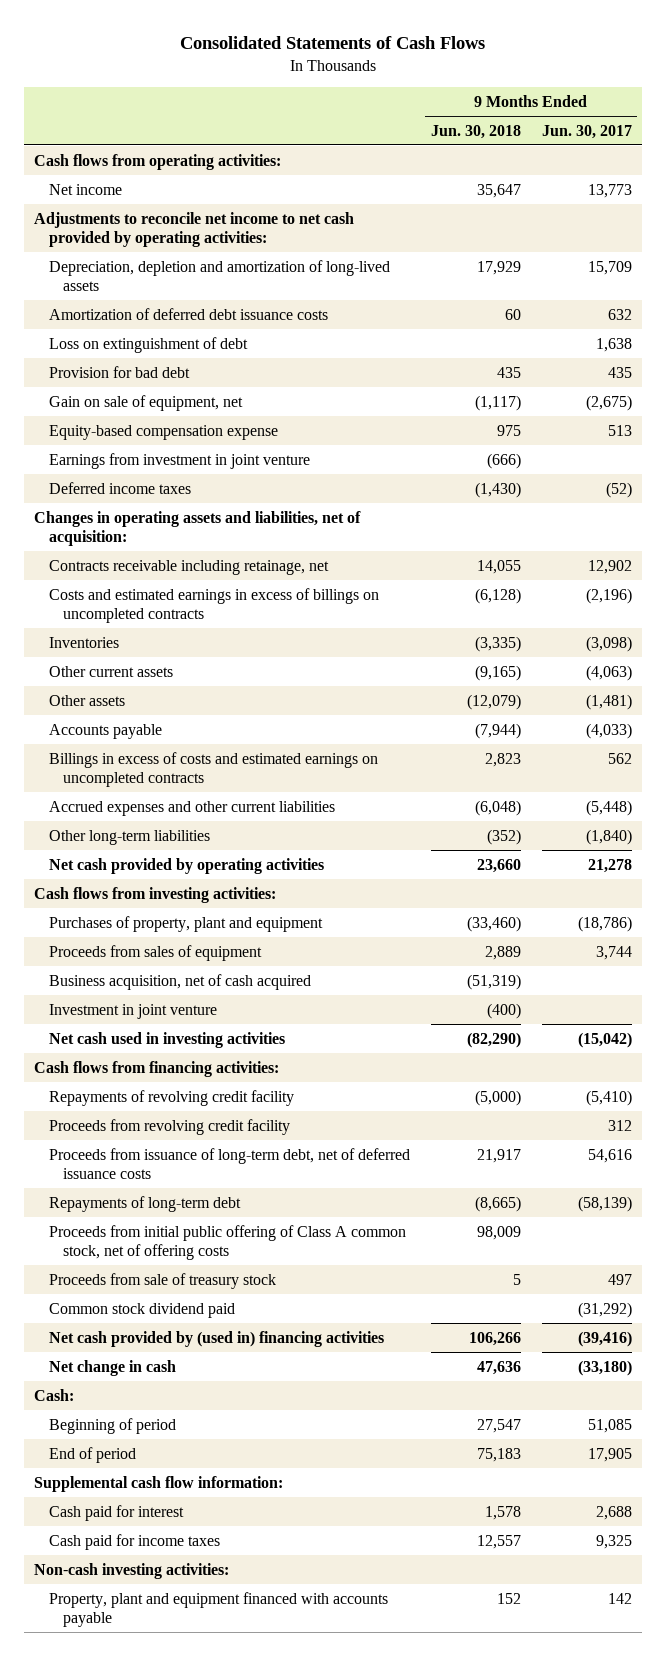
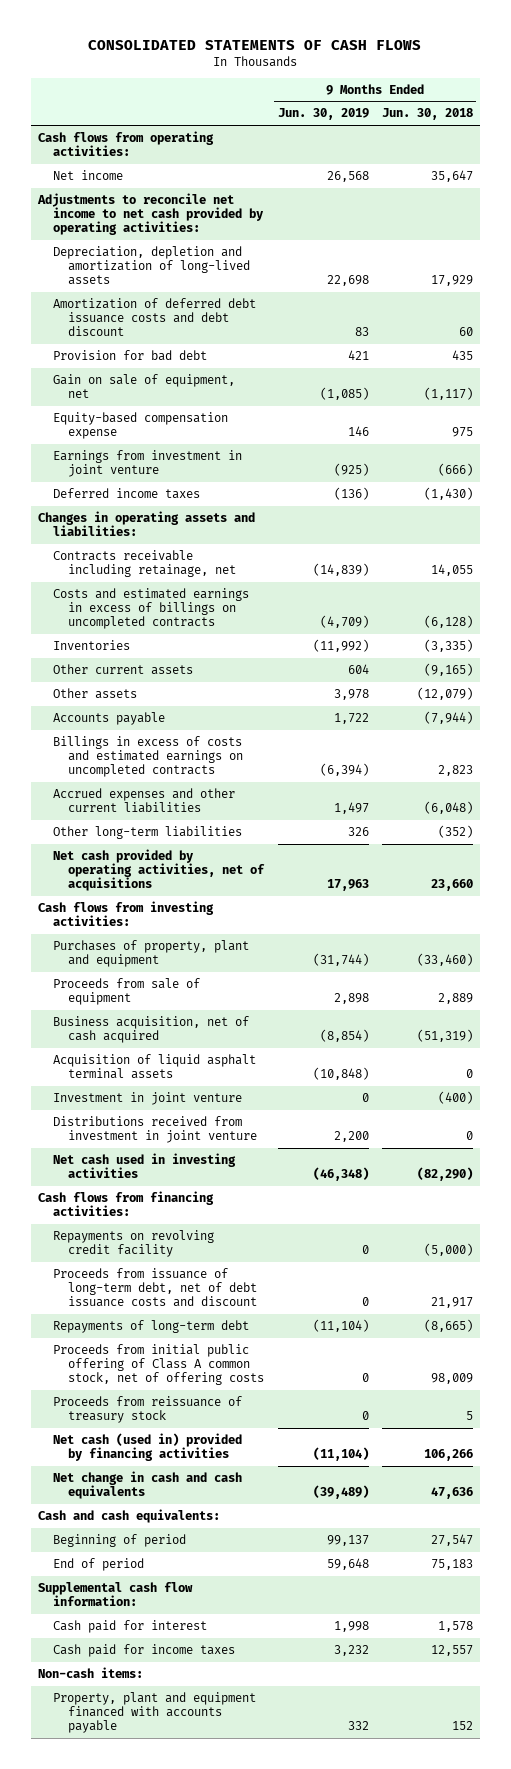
- Consolidated Statements of Cash Flows
+ CONSOLIDATED STATEMENTS OF CASH FLOWS
- | 9 Months Ended Jun. 30, 2018 | 9 Months Ended Jun. 30, 2017
+ | 9 Months Ended Jun. 30, 2019 | 9 Months Ended Jun. 30, 2018
- Amortization of deferred debt issuance costs | 60 | 632
- Loss on extinguishment of debt | | 1,638
+ Amortization of deferred debt issuance costs and debt discount | 83 | 60
- Changes in operating assets and liabilities, net of acquisition:
+ Changes in operating assets and liabilities:
- Net cash provided by operating activities | 23,660 | 21,278
+ Net cash provided by operating activities, net of acquisitions | 17,963 | 23,660
- Proceeds from sales of equipment | 2,889 | 3,744
+ Proceeds from sale of equipment | 2,898 | 2,889
+ Acquisition of liquid asphalt terminal assets | (10,848) | 0
+ Distributions received from investment in joint venture | 2,200 | 0
- Repayments of revolving credit facility | (5,000) | (5,410)
- Proceeds from revolving credit facility | | 312
- Proceeds from issuance of long-term debt, net of deferred issuance costs | 21,917 | 54,616
+ Repayments on revolving credit facility | 0 | (5,000)
+ Proceeds from issuance of long-term debt, net of debt issuance costs and discount | 0 | 21,917
- Proceeds from sale of treasury stock | 5 | 497
- Common stock dividend paid | | (31,292)
- Net cash provided by (used in) financing activities | 106,266 | (39,416)
- Net change in cash | 47,636 | (33,180)
- Cash:
+ Proceeds from reissuance of treasury stock | 0 | 5
+ Net cash (used in) provided by financing activities | (11,104) | 106,266
+ Net change in cash and cash equivalents | (39,489) | 47,636
+ Cash and cash equivalents:
- Non-cash investing activities:
+ Non-cash items:

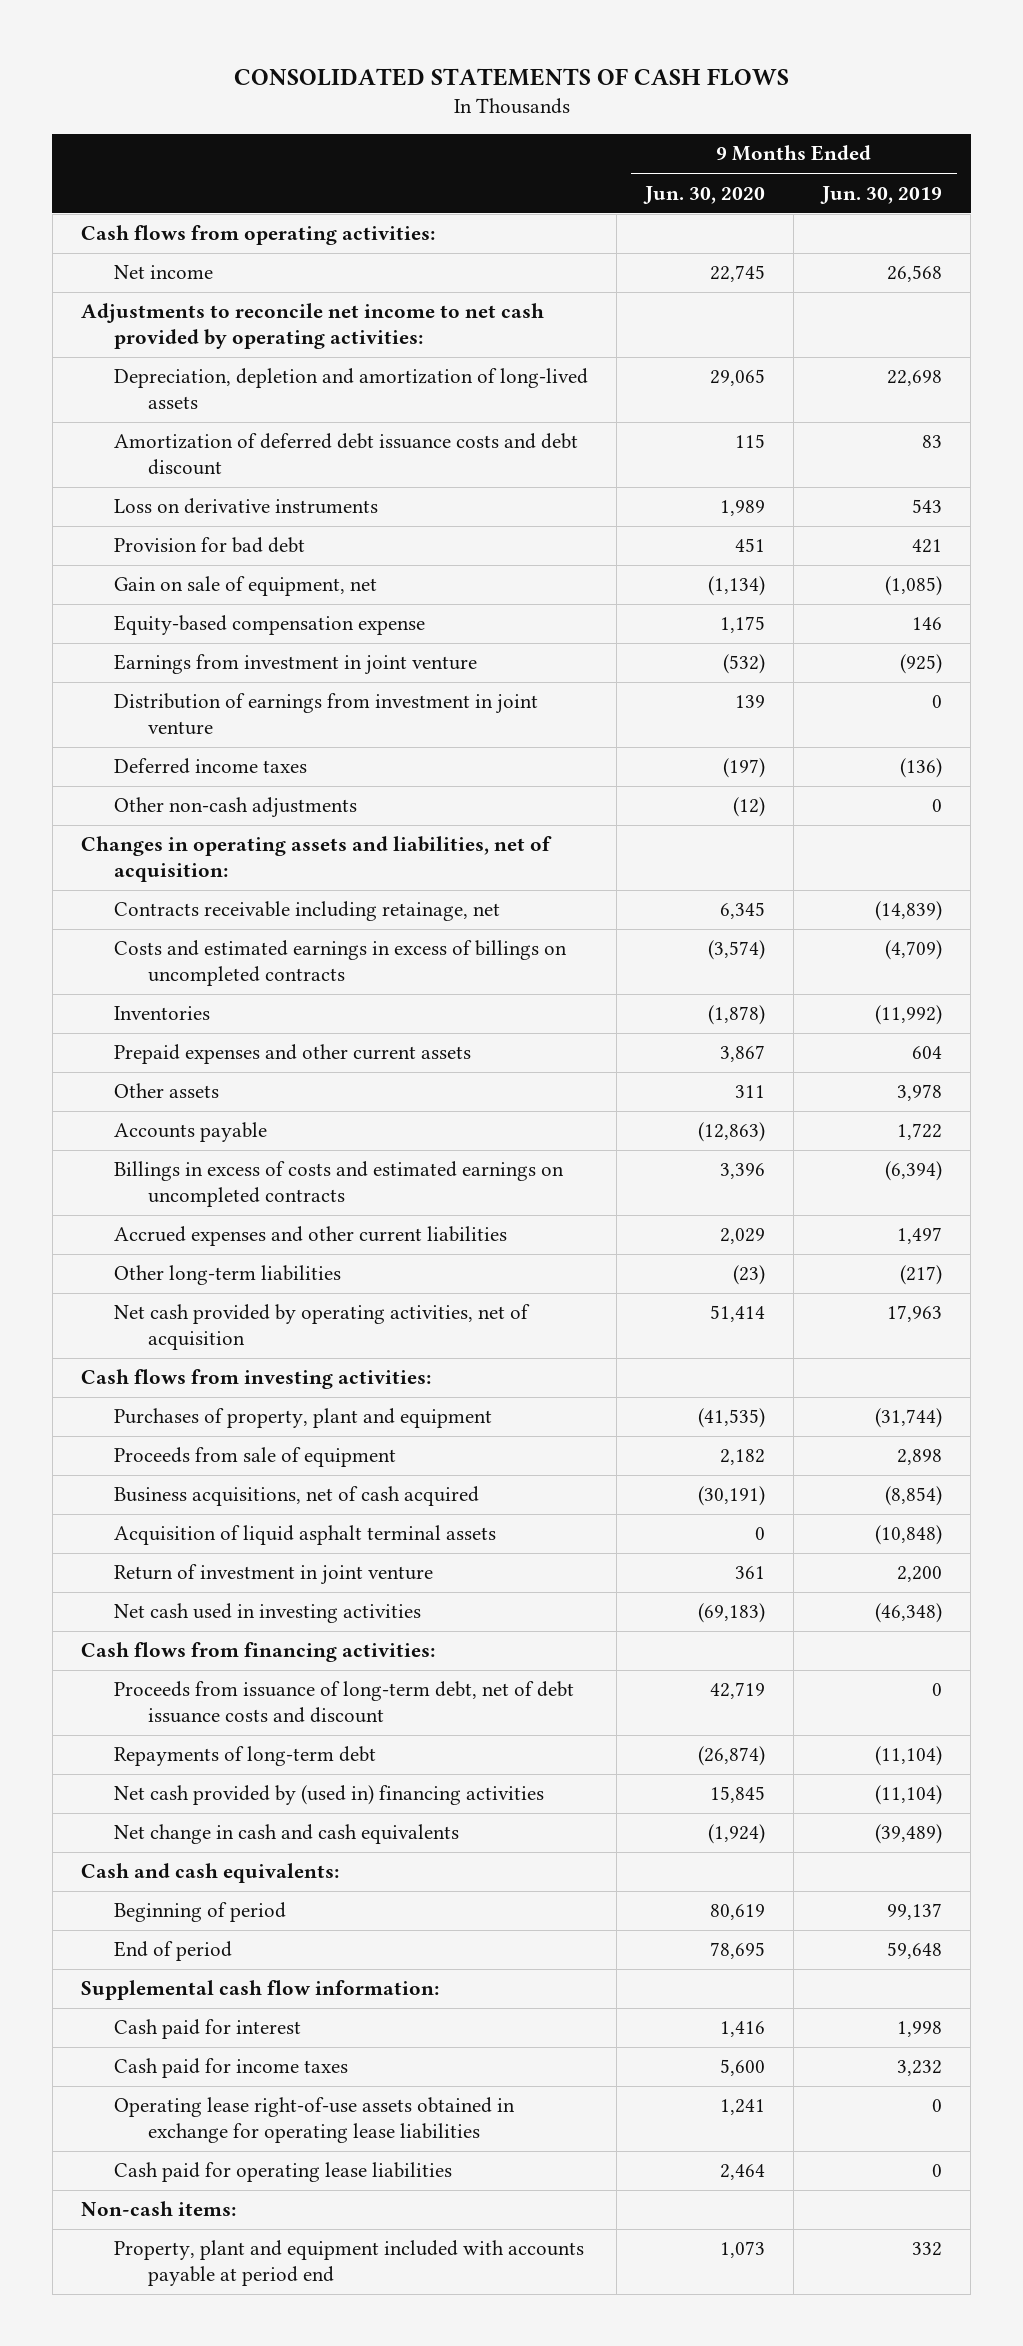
- | 9 Months Ended Jun. 30, 2019 | 9 Months Ended Jun. 30, 2018
+ | 9 Months Ended Jun. 30, 2020 | 9 Months Ended Jun. 30, 2019
+ Loss on derivative instruments | 1,989 | 543
+ Distribution of earnings from investment in joint venture | 139 | 0
- Changes in operating assets and liabilities:
+ Other non-cash adjustments | (12) | 0
+ Changes in operating assets and liabilities, net of acquisition:
- Other current assets | 604 | (9,165)
+ Prepaid expenses and other current assets | 3,867 | 604
- Other long-term liabilities | 326 | (352)
- Net cash provided by operating activities, net of acquisitions | 17,963 | 23,660
+ Other long-term liabilities | (23) | (217)
+ Net cash provided by operating activities, net of acquisition | 51,414 | 17,963
- Business acquisition, net of cash acquired | (8,854) | (51,319)
+ Business acquisitions, net of cash acquired | (30,191) | (8,854)
- Investment in joint venture | 0 | (400)
- Distributions received from investment in joint venture | 2,200 | 0
+ Return of investment in joint venture | 361 | 2,200
- Repayments on revolving credit facility | 0 | (5,000)
- Proceeds from initial public offering of Class A common stock, net of offering costs | 0 | 98,009
- Proceeds from reissuance of treasury stock | 0 | 5
- Net cash (used in) provided by financing activities | (11,104) | 106,266
+ Net cash provided by (used in) financing activities | 15,845 | (11,104)
+ Operating lease right-of-use assets obtained in exchange for operating lease liabilities | 1,241 | 0
+ Cash paid for operating lease liabilities | 2,464 | 0
- Property, plant and equipment financed with accounts payable | 332 | 152
+ Property, plant and equipment included with accounts payable at period end | 1,073 | 332

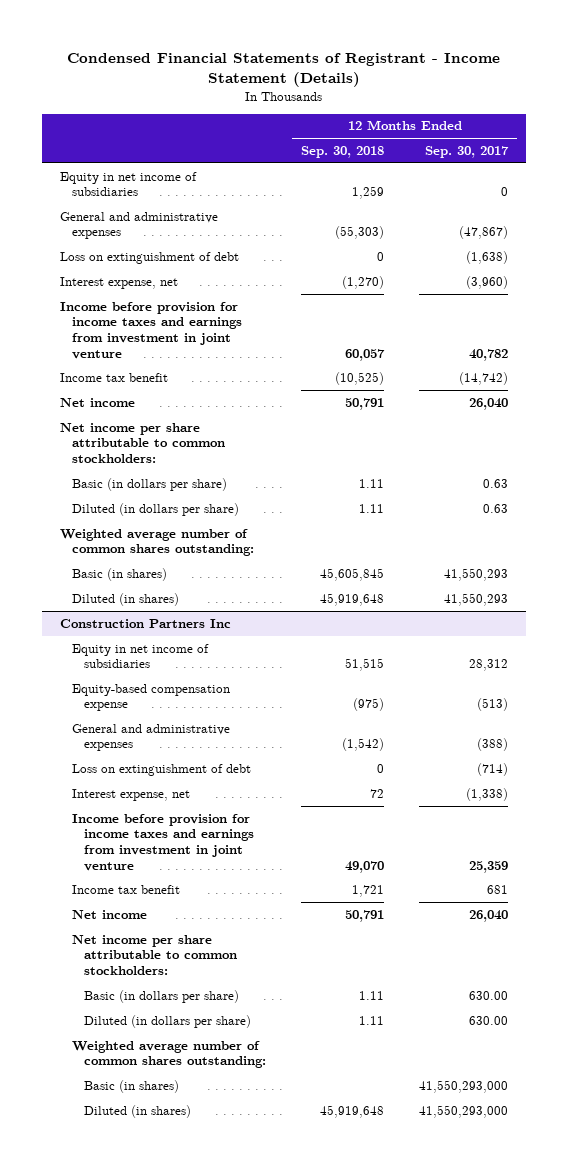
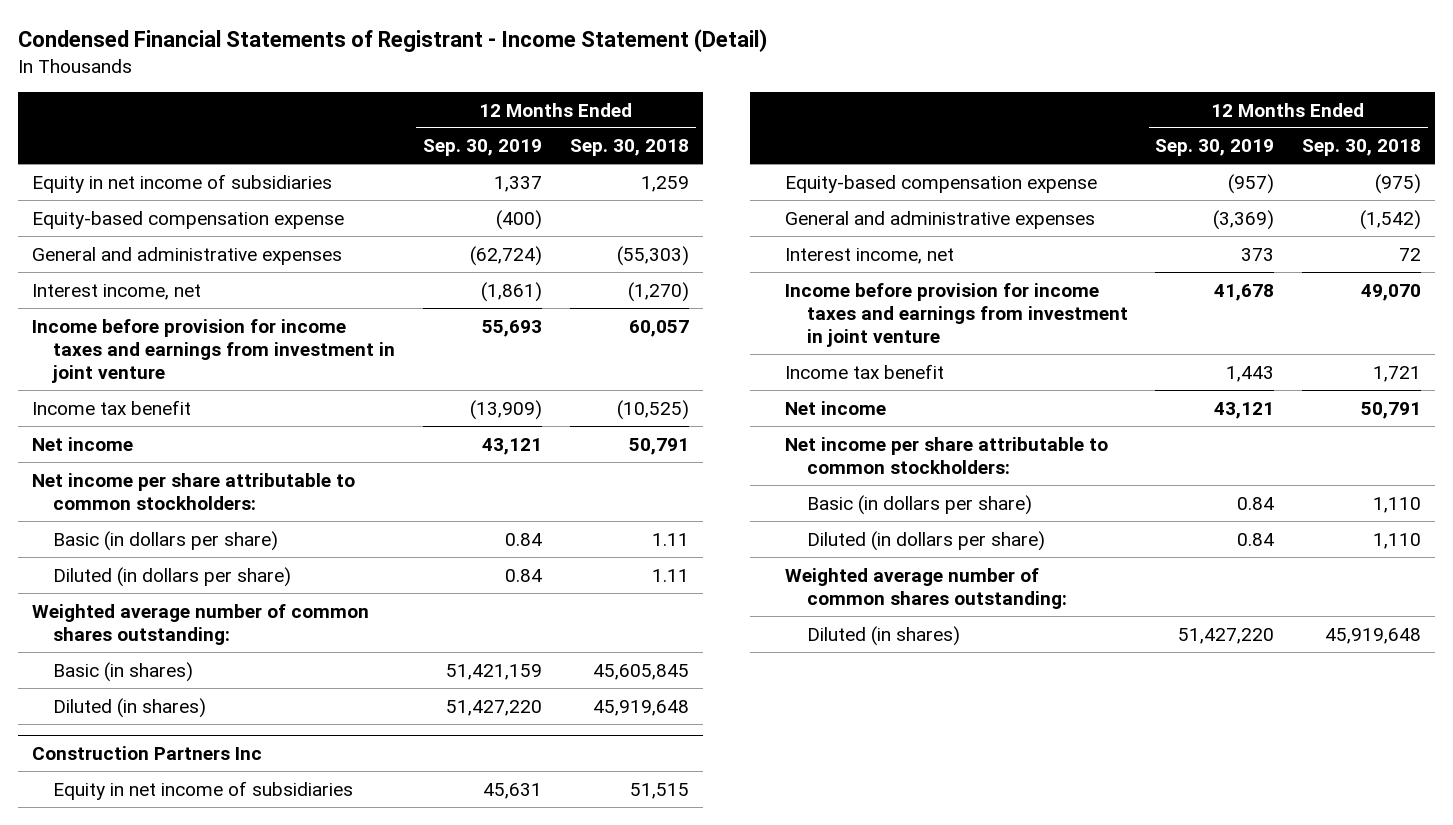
- Condensed Financial Statements of Registrant - Income Statement (Details)
+ Condensed Financial Statements of Registrant - Income Statement (Detail)
- | 12 Months Ended Sep. 30, 2018 | 12 Months Ended Sep. 30, 2017
+ | 12 Months Ended Sep. 30, 2019 | 12 Months Ended Sep. 30, 2018
+ Equity-based compensation expense | (400) |
- Loss on extinguishment of debt | 0 | (1,638)
- Interest expense, net | (1,270) | (3,960)
+ Interest income, net | (1,861) | (1,270)
@ Construction Partners Inc
- Loss on extinguishment of debt | 0 | (714)
- Interest expense, net | 72 | (1,338)
+ Interest income, net | 373 | 72
- Basic (in dollars per share) | 1.11 | 630.00
- Diluted (in dollars per share) | 1.11 | 630.00
+ Basic (in dollars per share) | 0.84 | 1,110
+ Diluted (in dollars per share) | 0.84 | 1,110
- Basic (in shares) | | 41,550,293,000

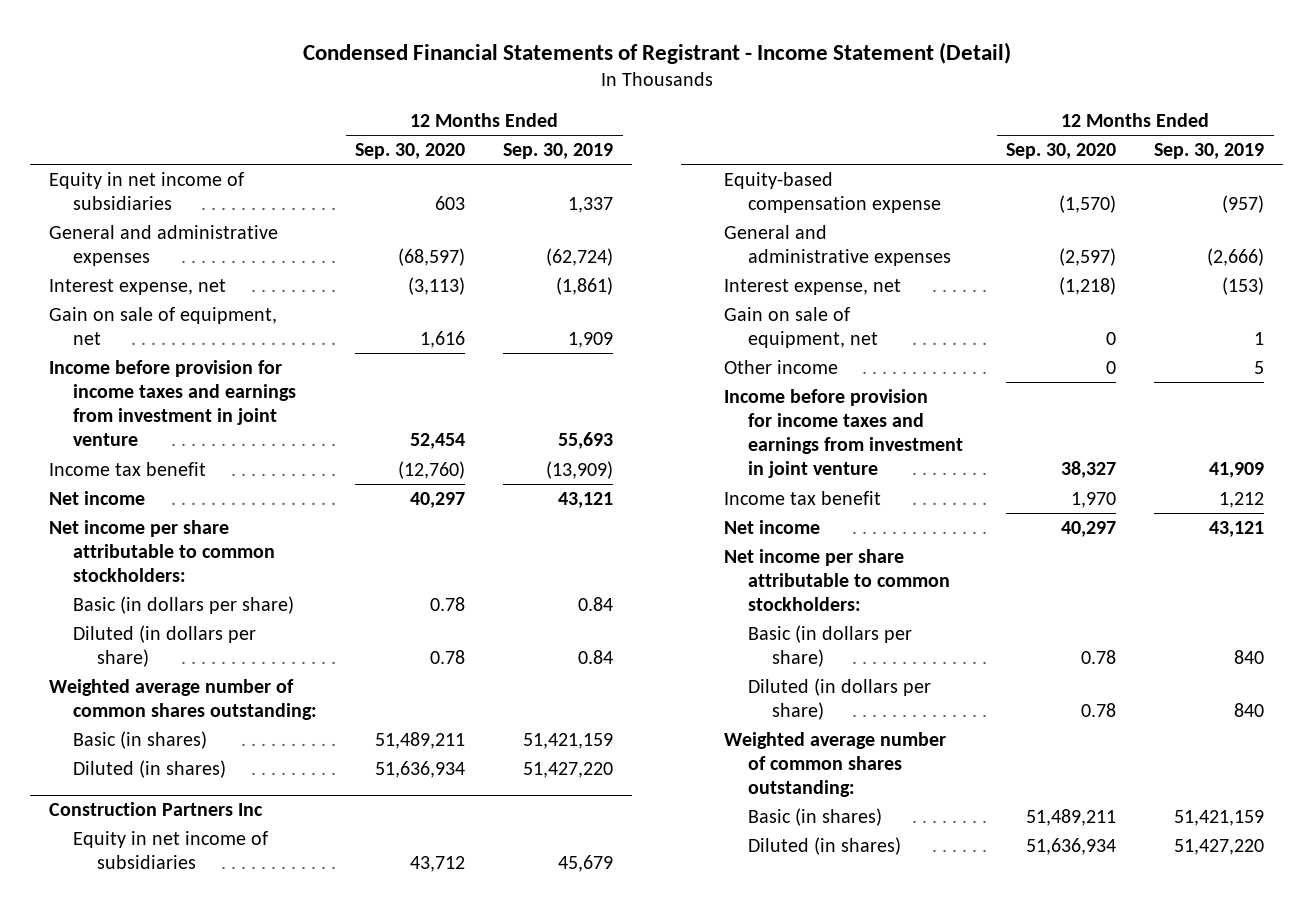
- | 12 Months Ended Sep. 30, 2019 | 12 Months Ended Sep. 30, 2018
+ | 12 Months Ended Sep. 30, 2020 | 12 Months Ended Sep. 30, 2019
- Equity-based compensation expense | (400) |
- Interest income, net | (1,861) | (1,270)
+ Interest expense, net | (3,113) | (1,861)
+ Gain on sale of equipment, net | 1,616 | 1,909
@ Construction Partners Inc
- Equity in net income of subsidiaries | 45,631 | 51,515
+ Equity in net income of subsidiaries | 43,712 | 45,679
- General and administrative expenses | (3,369) | (1,542)
- Interest income, net | 373 | 72
- Income before provision for income taxes and earnings from investment in joint venture | 41,678 | 49,070
- Income tax benefit | 1,443 | 1,721
+ General and administrative expenses | (2,597) | (2,666)
+ Interest expense, net | (1,218) | (153)
+ Gain on sale of equipment, net | 0 | 1
+ Other income | 0 | 5
+ Income before provision for income taxes and earnings from investment in joint venture | 38,327 | 41,909
+ Income tax benefit | 1,970 | 1,212
- Basic (in dollars per share) | 0.84 | 1,110
- Diluted (in dollars per share) | 0.84 | 1,110
+ Basic (in dollars per share) | 0.78 | 840
+ Diluted (in dollars per share) | 0.78 | 840
+ Basic (in shares) | 51,489,211 | 51,421,159

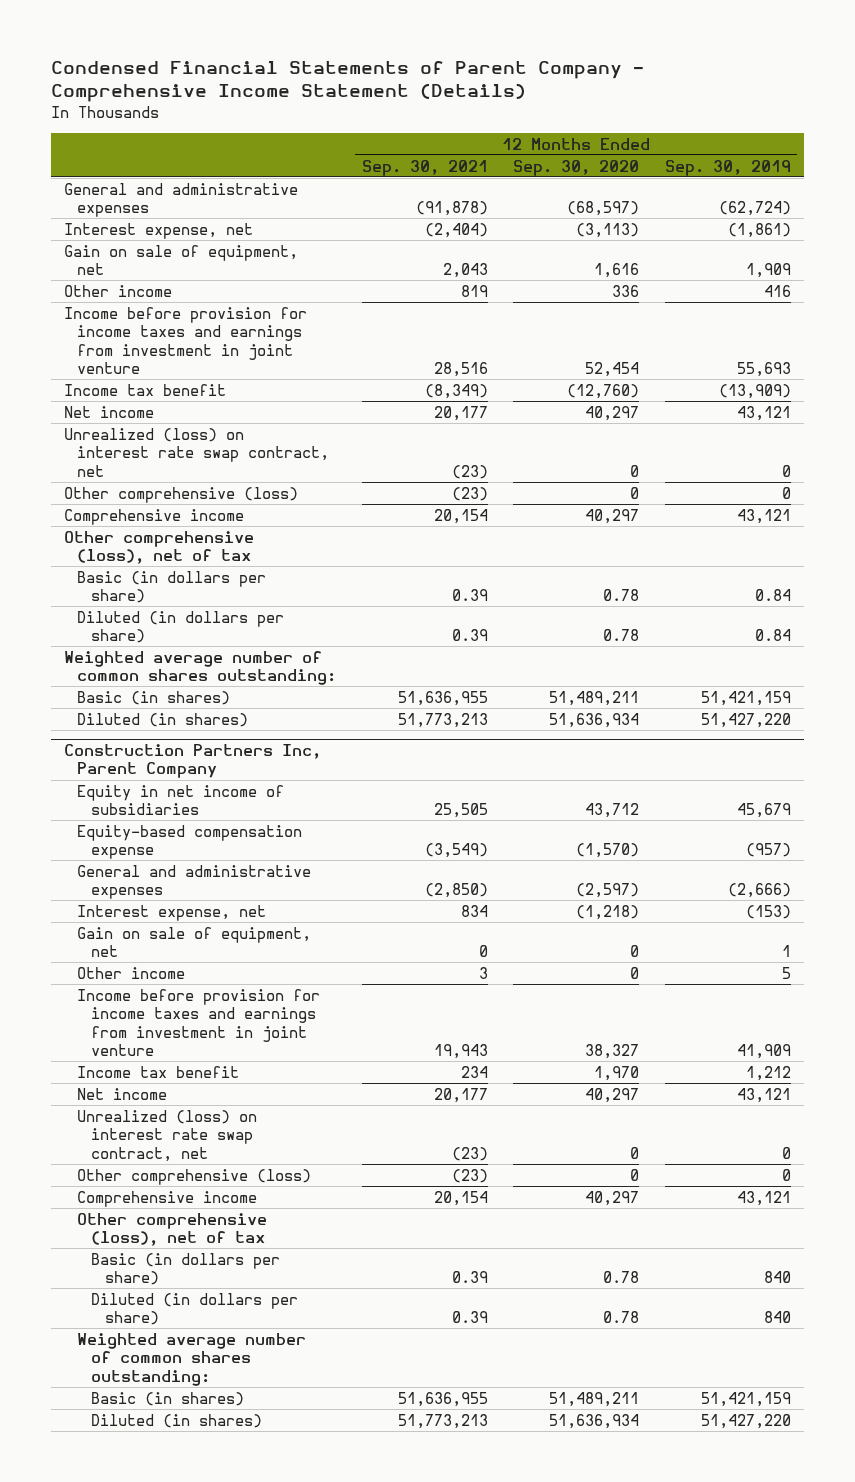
- Condensed Financial Statements of Registrant - Income Statement (Detail)
+ Condensed Financial Statements of Parent Company - Comprehensive Income Statement (Details)
- | 12 Months Ended Sep. 30, 2020 | 12 Months Ended Sep. 30, 2019
+ | 12 Months Ended Sep. 30, 2021 | 12 Months Ended Sep. 30, 2020 | 12 Months Ended Sep. 30, 2019
- Equity in net income of subsidiaries | 603 | 1,337
+ Other income | 819 | 336 | 416
- Net income per share attributable to common stockholders:
+ Unrealized (loss) on interest rate swap contract, net | (23) | 0 | 0
+ Other comprehensive (loss) | (23) | 0 | 0
+ Comprehensive income | 20,154 | 40,297 | 43,121
+ Other comprehensive (loss), net of tax
- Construction Partners Inc
+ Construction Partners Inc, Parent Company
- Net income per share attributable to common stockholders:
+ Unrealized (loss) on interest rate swap contract, net | (23) | 0 | 0
+ Other comprehensive (loss) | (23) | 0 | 0
+ Comprehensive income | 20,154 | 40,297 | 43,121
+ Other comprehensive (loss), net of tax

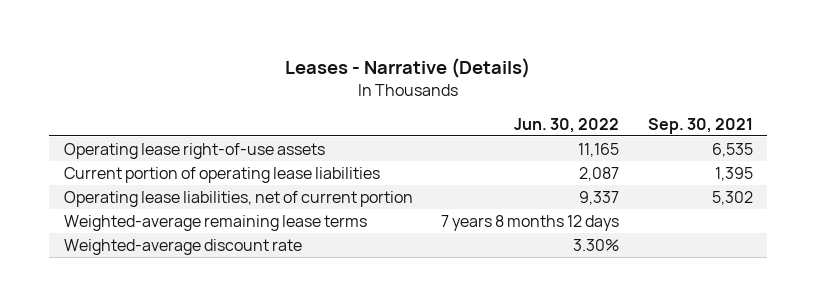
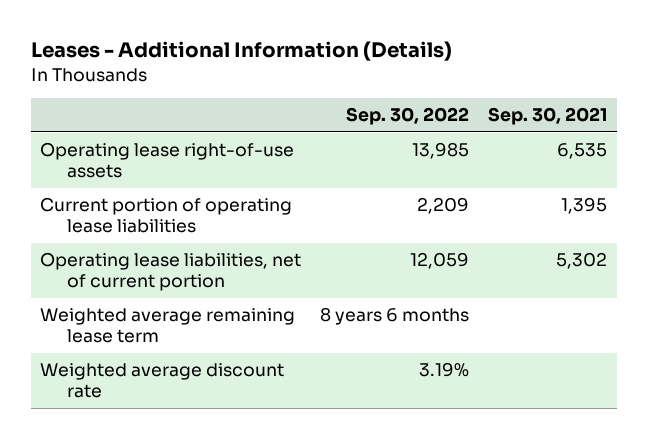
- Leases - Narrative (Details)
+ Leases - Additional Information (Details)
- | Jun. 30, 2022 | Sep. 30, 2021
+ | Sep. 30, 2022 | Sep. 30, 2021
- Weighted-average remaining lease terms | 7 years 8 months 12 days |
- Weighted-average discount rate | 3.30% |
+ Weighted average remaining lease term | 8 years 6 months |
+ Weighted average discount rate | 3.19% |

